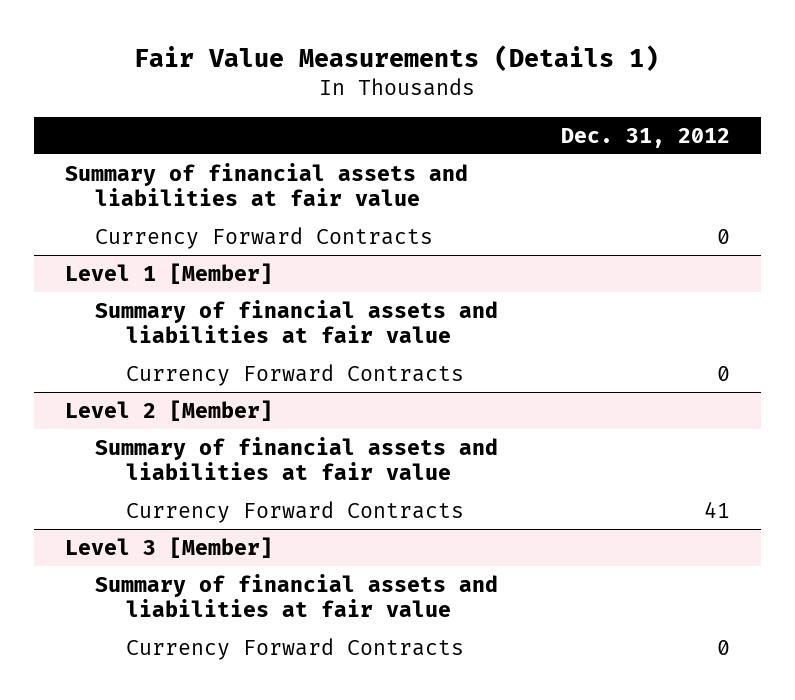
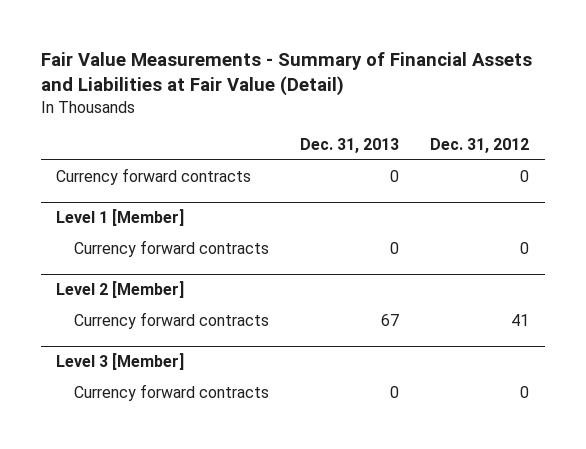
- Fair Value Measurements (Details 1)
+ Fair Value Measurements - Summary of Financial Assets and Liabilities at Fair Value (Detail)
- | Dec. 31, 2012
+ | Dec. 31, 2013 | Dec. 31, 2012
- Summary of financial assets and liabilities at fair value
- Currency Forward Contracts | 0
+ Currency forward contracts | 0 | 0
@ Level 1 [Member]
- Summary of financial assets and liabilities at fair value
- Currency Forward Contracts | 0
+ Currency forward contracts | 0 | 0
@ Level 2 [Member]
- Summary of financial assets and liabilities at fair value
- Currency Forward Contracts | 41
+ Currency forward contracts | 67 | 41
@ Level 3 [Member]
- Summary of financial assets and liabilities at fair value
- Currency Forward Contracts | 0
+ Currency forward contracts | 0 | 0

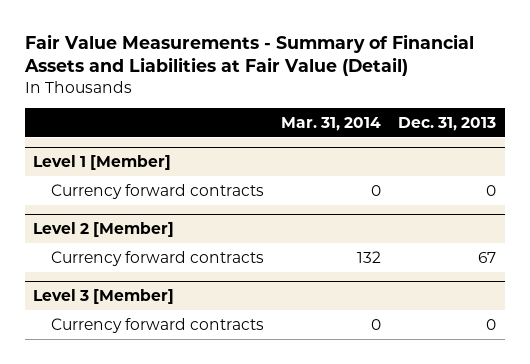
- | Dec. 31, 2013 | Dec. 31, 2012
+ | Mar. 31, 2014 | Dec. 31, 2013
- Currency forward contracts | 0 | 0

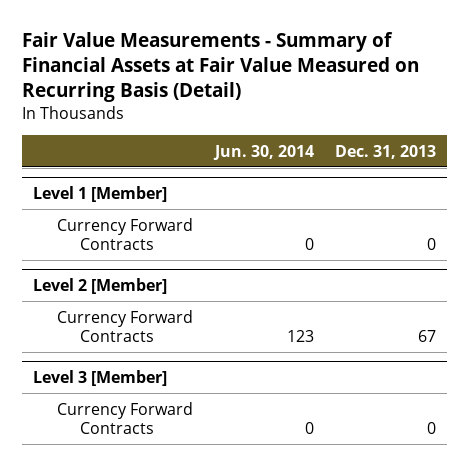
- Fair Value Measurements - Summary of Financial Assets and Liabilities at Fair Value (Detail)
+ Fair Value Measurements - Summary of Financial Assets at Fair Value Measured on Recurring Basis (Detail)
- | Mar. 31, 2014 | Dec. 31, 2013
+ | Jun. 30, 2014 | Dec. 31, 2013
@ Level 1 [Member]
- Currency forward contracts | 0 | 0
+ Currency Forward Contracts | 0 | 0
@ Level 2 [Member]
- Currency forward contracts | 132 | 67
+ Currency Forward Contracts | 123 | 67
@ Level 3 [Member]
- Currency forward contracts | 0 | 0
+ Currency Forward Contracts | 0 | 0

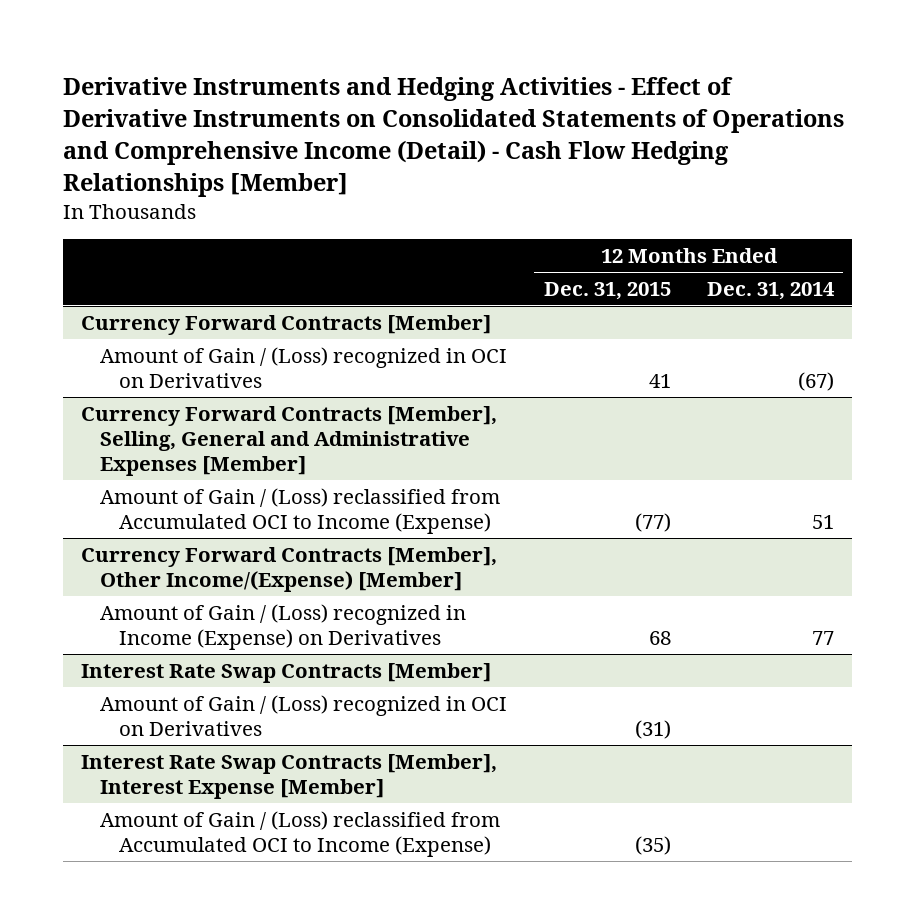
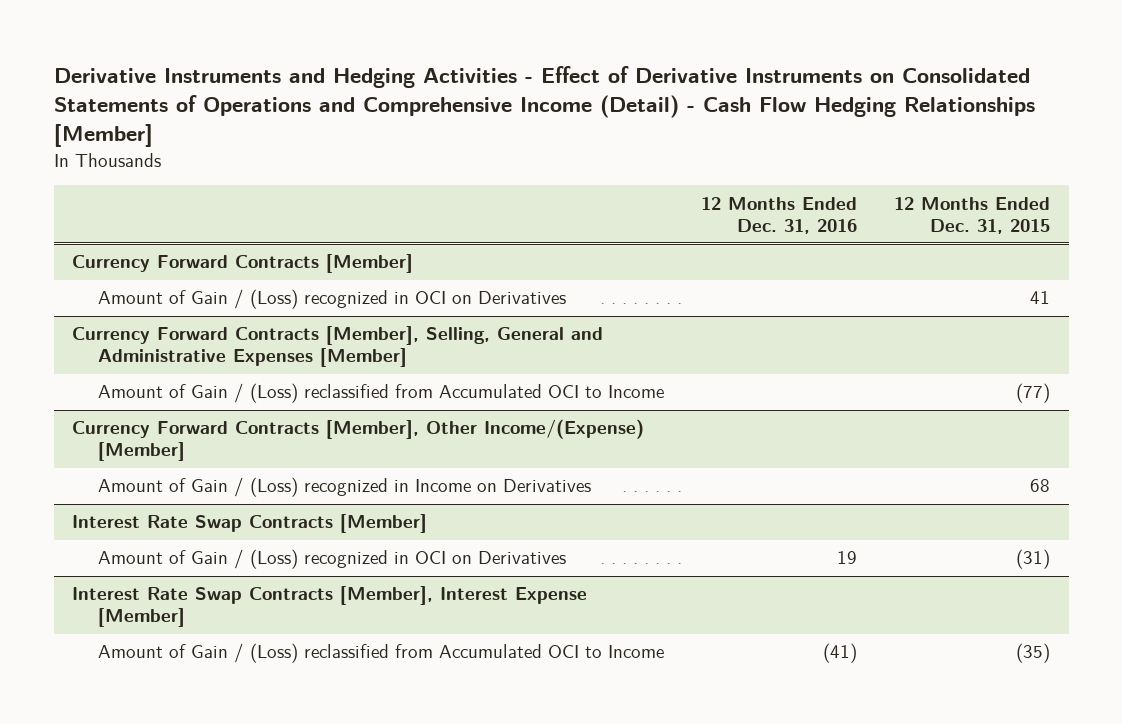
- | 12 Months Ended Dec. 31, 2015 | 12 Months Ended Dec. 31, 2014
+ | 12 Months Ended Dec. 31, 2016 | 12 Months Ended Dec. 31, 2015
@ Currency Forward Contracts [Member], Selling, General and Administrative Expenses [Member]
- Amount of Gain / (Loss) reclassified from Accumulated OCI to Income (Expense) | (77) | 51
+ Amount of Gain / (Loss) reclassified from Accumulated OCI to Income | | (77)
@ Currency Forward Contracts [Member], Other Income/(Expense) [Member]
- Amount of Gain / (Loss) recognized in Income (Expense) on Derivatives | 68 | 77
+ Amount of Gain / (Loss) recognized in Income on Derivatives | | 68
@ Interest Rate Swap Contracts [Member], Interest Expense [Member]
- Amount of Gain / (Loss) reclassified from Accumulated OCI to Income (Expense) | (35) |
+ Amount of Gain / (Loss) reclassified from Accumulated OCI to Income | (41) | (35)

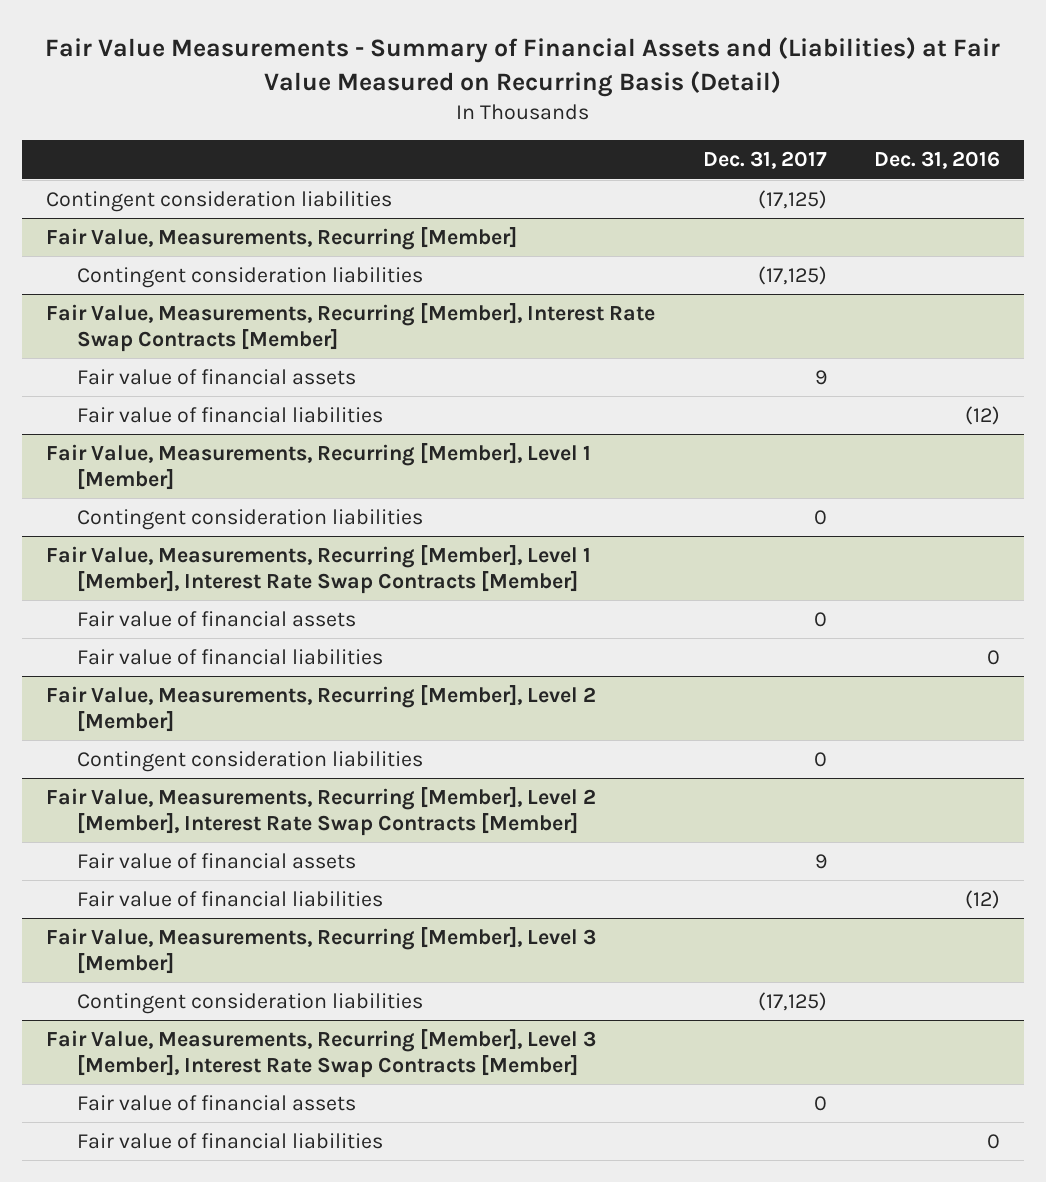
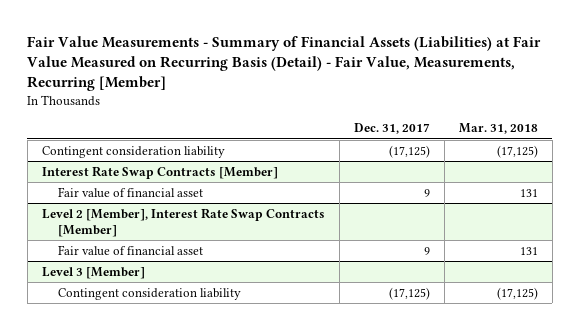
- Fair Value Measurements - Summary of Financial Assets and (Liabilities) at Fair Value Measured on Recurring Basis (Detail)
+ Fair Value Measurements - Summary of Financial Assets (Liabilities) at Fair Value Measured on Recurring Basis (Detail) - Fair Value, Measurements, Recurring [Member]
- | Dec. 31, 2017 | Dec. 31, 2016
+ | Dec. 31, 2017 | Mar. 31, 2018
- Contingent consideration liabilities | (17,125) |
- Fair Value, Measurements, Recurring [Member]
- Contingent consideration liabilities | (17,125) |
- Fair Value, Measurements, Recurring [Member], Interest Rate Swap Contracts [Member]
- Fair value of financial assets | 9 |
- Fair value of financial liabilities | | (12)
- Fair Value, Measurements, Recurring [Member], Level 1 [Member]
- Contingent consideration liabilities | 0 |
- Fair Value, Measurements, Recurring [Member], Level 1 [Member], Interest Rate Swap Contracts [Member]
- Fair value of financial assets | 0 |
- Fair value of financial liabilities | | 0
- Fair Value, Measurements, Recurring [Member], Level 2 [Member]
- Contingent consideration liabilities | 0 |
- Fair Value, Measurements, Recurring [Member], Level 2 [Member], Interest Rate Swap Contracts [Member]
- Fair value of financial assets | 9 |
- Fair value of financial liabilities | | (12)
- Fair Value, Measurements, Recurring [Member], Level 3 [Member]
- Contingent consideration liabilities | (17,125) |
- Fair Value, Measurements, Recurring [Member], Level 3 [Member], Interest Rate Swap Contracts [Member]
- Fair value of financial assets | 0 |
- Fair value of financial liabilities | | 0
+ Contingent consideration liability | (17,125) | (17,125)
+ Interest Rate Swap Contracts [Member]
+ Fair value of financial asset | 9 | 131
+ Level 2 [Member], Interest Rate Swap Contracts [Member]
+ Fair value of financial asset | 9 | 131
+ Level 3 [Member]
+ Contingent consideration liability | (17,125) | (17,125)

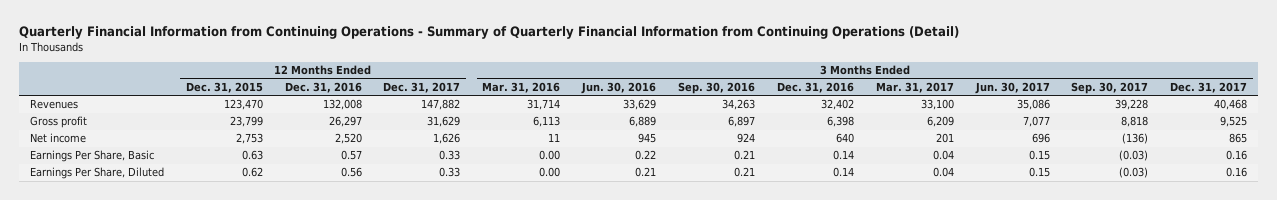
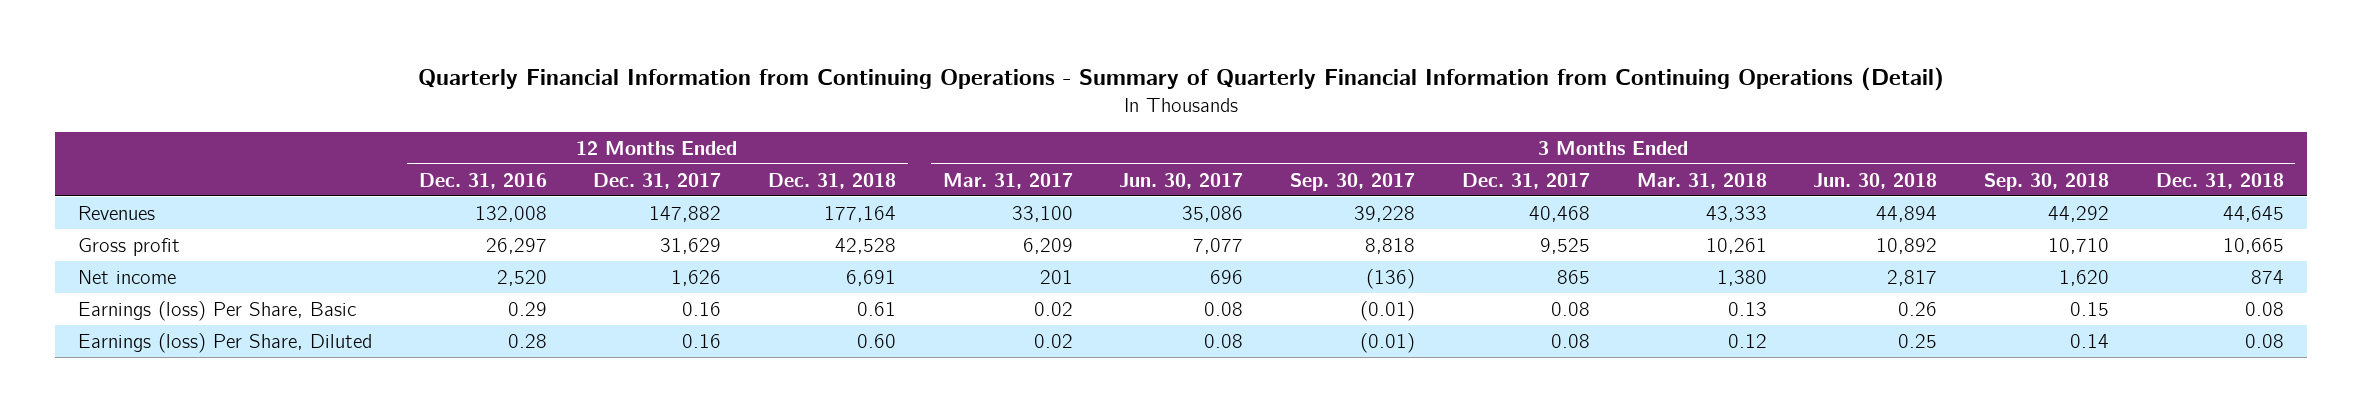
- | 12 Months Ended Dec. 31, 2015 | 12 Months Ended Dec. 31, 2016 | 12 Months Ended Dec. 31, 2017 | 3 Months Ended Mar. 31, 2016 | 3 Months Ended Jun. 30, 2016 | 3 Months Ended Sep. 30, 2016 | 3 Months Ended Dec. 31, 2016 | 3 Months Ended Mar. 31, 2017 | 3 Months Ended Jun. 30, 2017 | 3 Months Ended Sep. 30, 2017 | 3 Months Ended Dec. 31, 2017
+ | 12 Months Ended Dec. 31, 2016 | 12 Months Ended Dec. 31, 2017 | 12 Months Ended Dec. 31, 2018 | 3 Months Ended Mar. 31, 2017 | 3 Months Ended Jun. 30, 2017 | 3 Months Ended Sep. 30, 2017 | 3 Months Ended Dec. 31, 2017 | 3 Months Ended Mar. 31, 2018 | 3 Months Ended Jun. 30, 2018 | 3 Months Ended Sep. 30, 2018 | 3 Months Ended Dec. 31, 2018
- Earnings Per Share, Basic | 0.63 | 0.57 | 0.33 | 0.00 | 0.22 | 0.21 | 0.14 | 0.04 | 0.15 | (0.03) | 0.16
- Earnings Per Share, Diluted | 0.62 | 0.56 | 0.33 | 0.00 | 0.21 | 0.21 | 0.14 | 0.04 | 0.15 | (0.03) | 0.16
+ Earnings (loss) Per Share, Basic | 0.29 | 0.16 | 0.61 | 0.02 | 0.08 | (0.01) | 0.08 | 0.13 | 0.26 | 0.15 | 0.08
+ Earnings (loss) Per Share, Diluted | 0.28 | 0.16 | 0.60 | 0.02 | 0.08 | (0.01) | 0.08 | 0.12 | 0.25 | 0.14 | 0.08

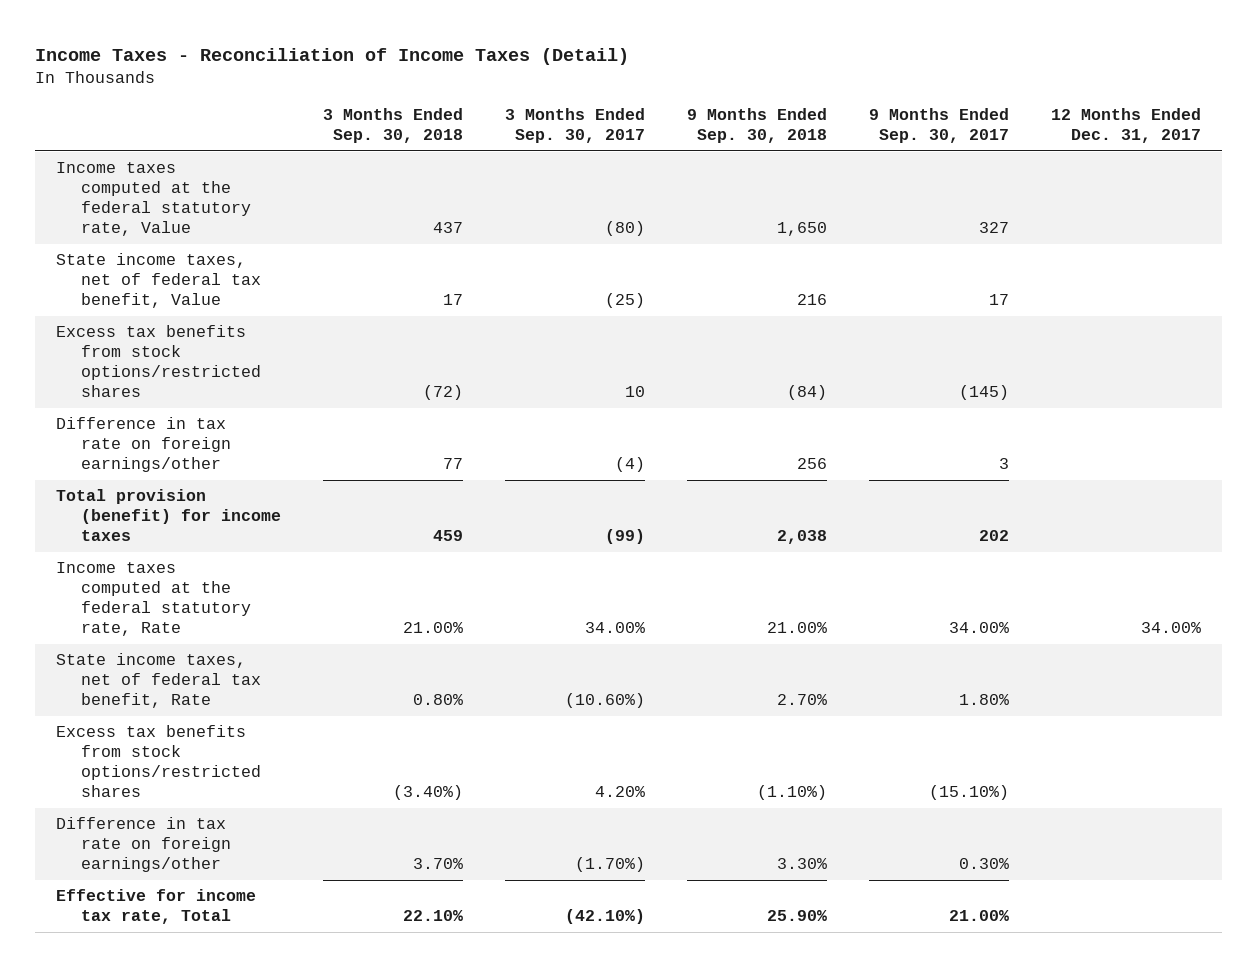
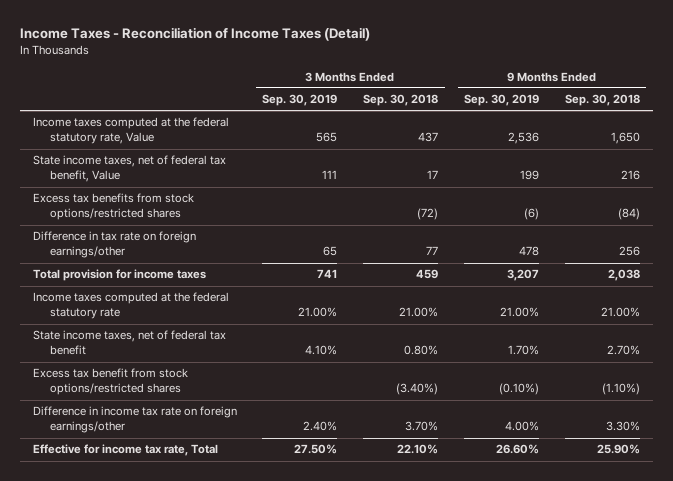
- | 3 Months Ended Sep. 30, 2018 | 3 Months Ended Sep. 30, 2017 | 9 Months Ended Sep. 30, 2018 | 9 Months Ended Sep. 30, 2017 | 12 Months Ended Dec. 31, 2017
+ | 3 Months Ended Sep. 30, 2019 | 3 Months Ended Sep. 30, 2018 | 9 Months Ended Sep. 30, 2019 | 9 Months Ended Sep. 30, 2018
- Total provision (benefit) for income taxes | 459 | (99) | 2,038 | 202 |
- Income taxes computed at the federal statutory rate, Rate | 21.00% | 34.00% | 21.00% | 34.00% | 34.00%
- State income taxes, net of federal tax benefit, Rate | 0.80% | (10.60%) | 2.70% | 1.80% |
- Excess tax benefits from stock options/restricted shares | (3.40%) | 4.20% | (1.10%) | (15.10%) |
- Difference in tax rate on foreign earnings/other | 3.70% | (1.70%) | 3.30% | 0.30% |
+ Total provision for income taxes | 741 | 459 | 3,207 | 2,038
+ Income taxes computed at the federal statutory rate | 21.00% | 21.00% | 21.00% | 21.00%
+ State income taxes, net of federal tax benefit | 4.10% | 0.80% | 1.70% | 2.70%
+ Excess tax benefit from stock options/restricted shares | | (3.40%) | (0.10%) | (1.10%)
+ Difference in income tax rate on foreign earnings/other | 2.40% | 3.70% | 4.00% | 3.30%

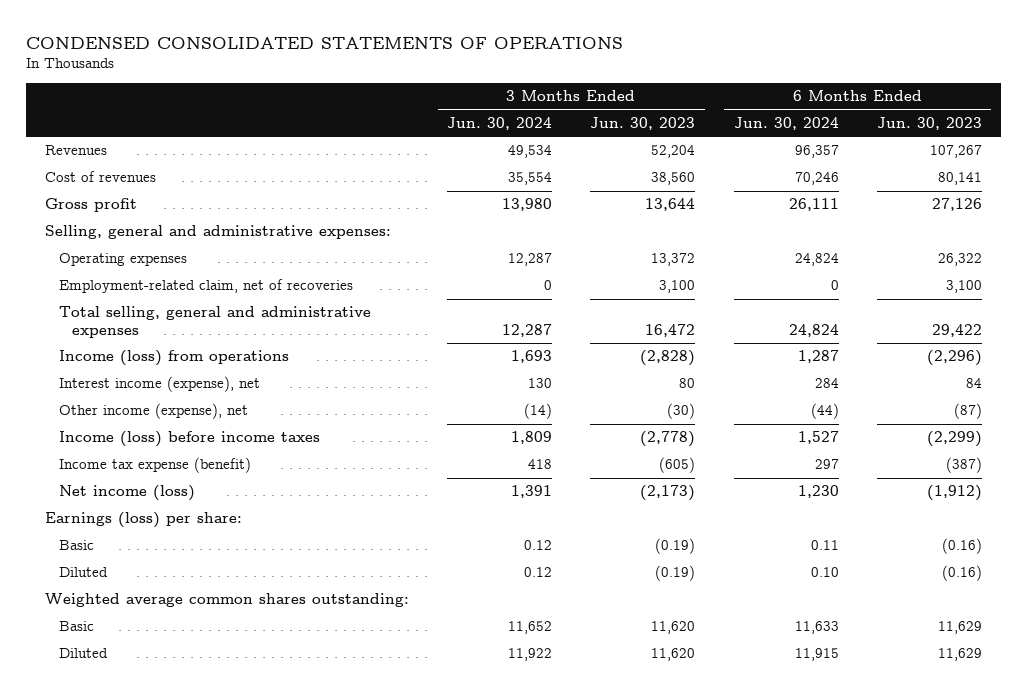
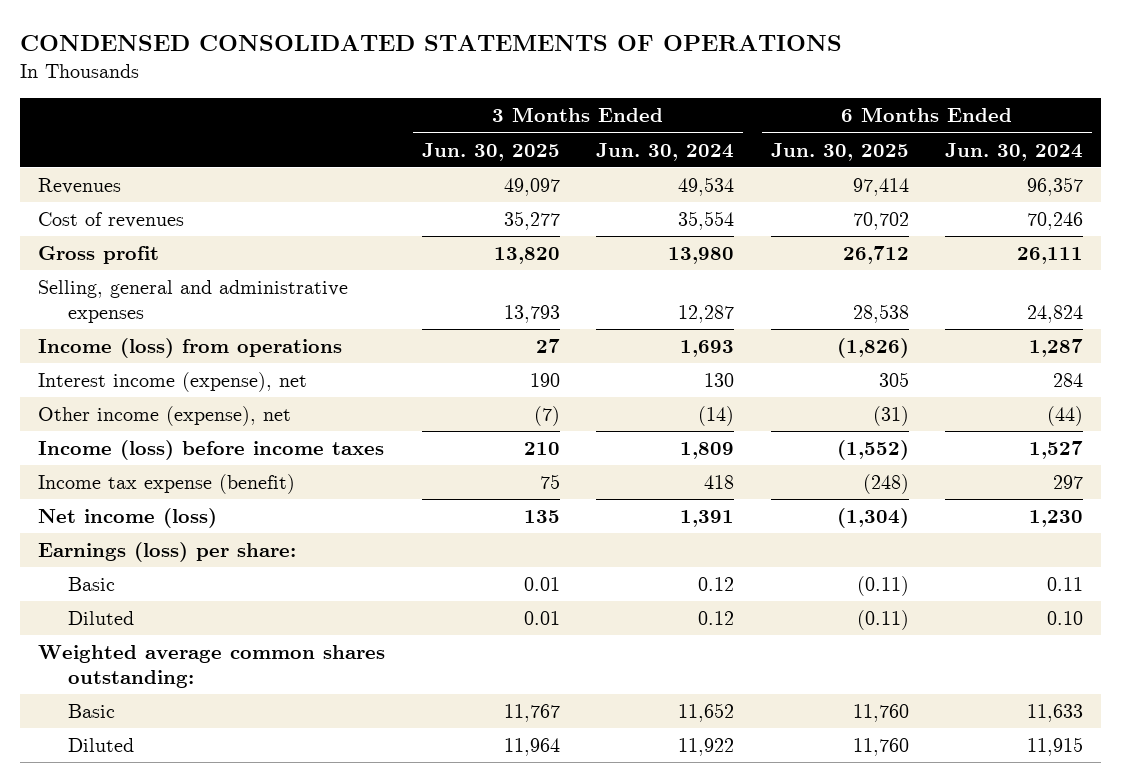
- | 3 Months Ended Jun. 30, 2024 | 3 Months Ended Jun. 30, 2023 | 6 Months Ended Jun. 30, 2024 | 6 Months Ended Jun. 30, 2023
+ | 3 Months Ended Jun. 30, 2025 | 3 Months Ended Jun. 30, 2024 | 6 Months Ended Jun. 30, 2025 | 6 Months Ended Jun. 30, 2024
- Selling, general and administrative expenses:
- Operating expenses | 12,287 | 13,372 | 24,824 | 26,322
- Employment-related claim, net of recoveries | 0 | 3,100 | 0 | 3,100
- Total selling, general and administrative expenses | 12,287 | 16,472 | 24,824 | 29,422
+ Selling, general and administrative expenses | 13,793 | 12,287 | 28,538 | 24,824

